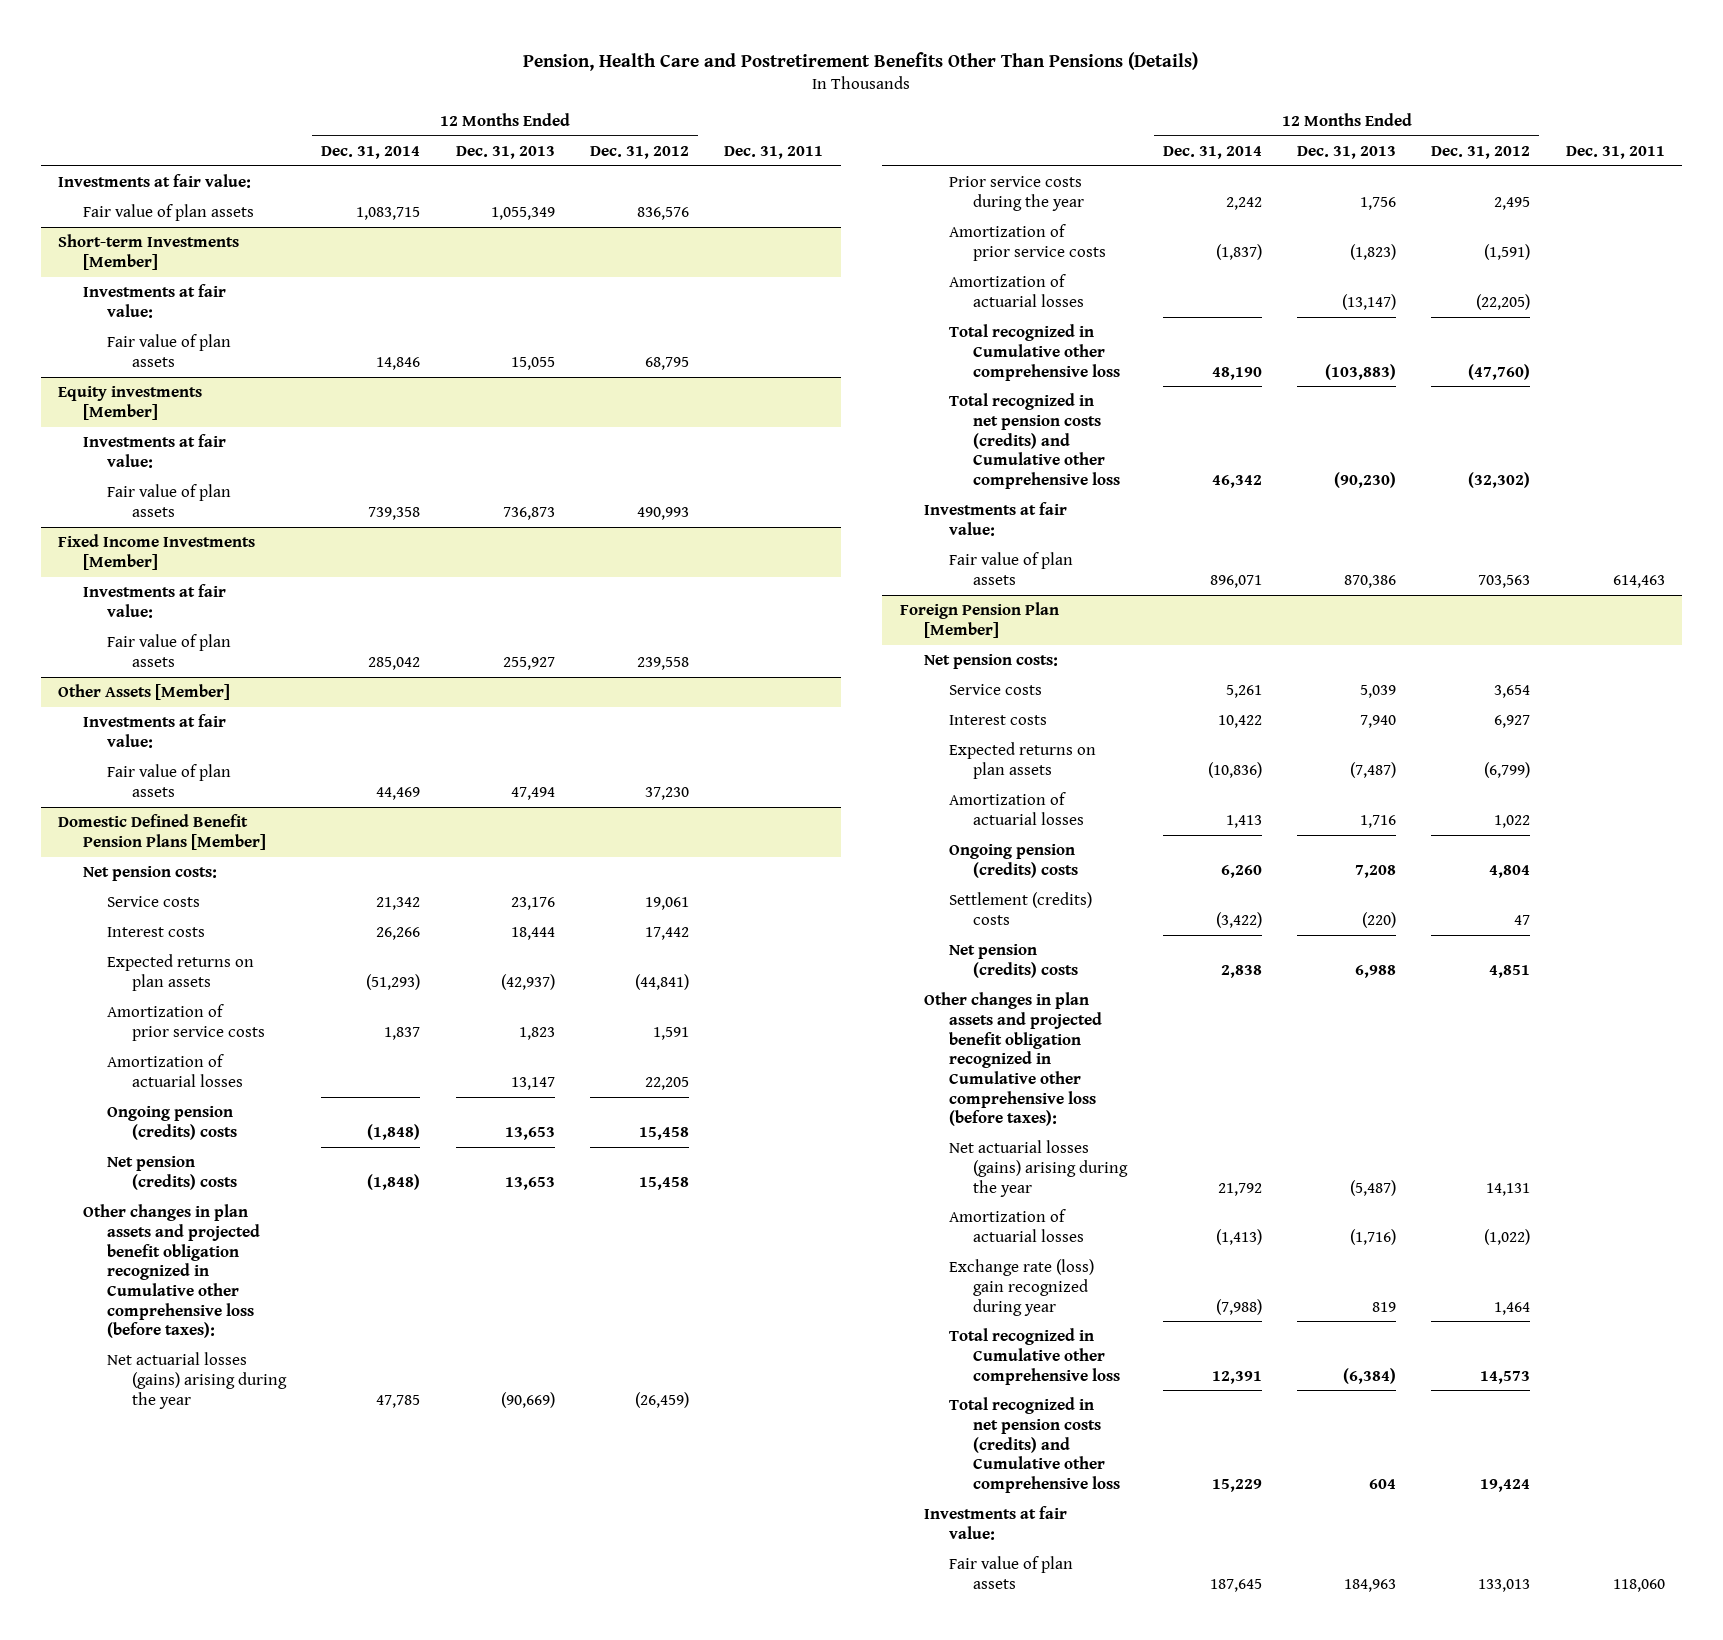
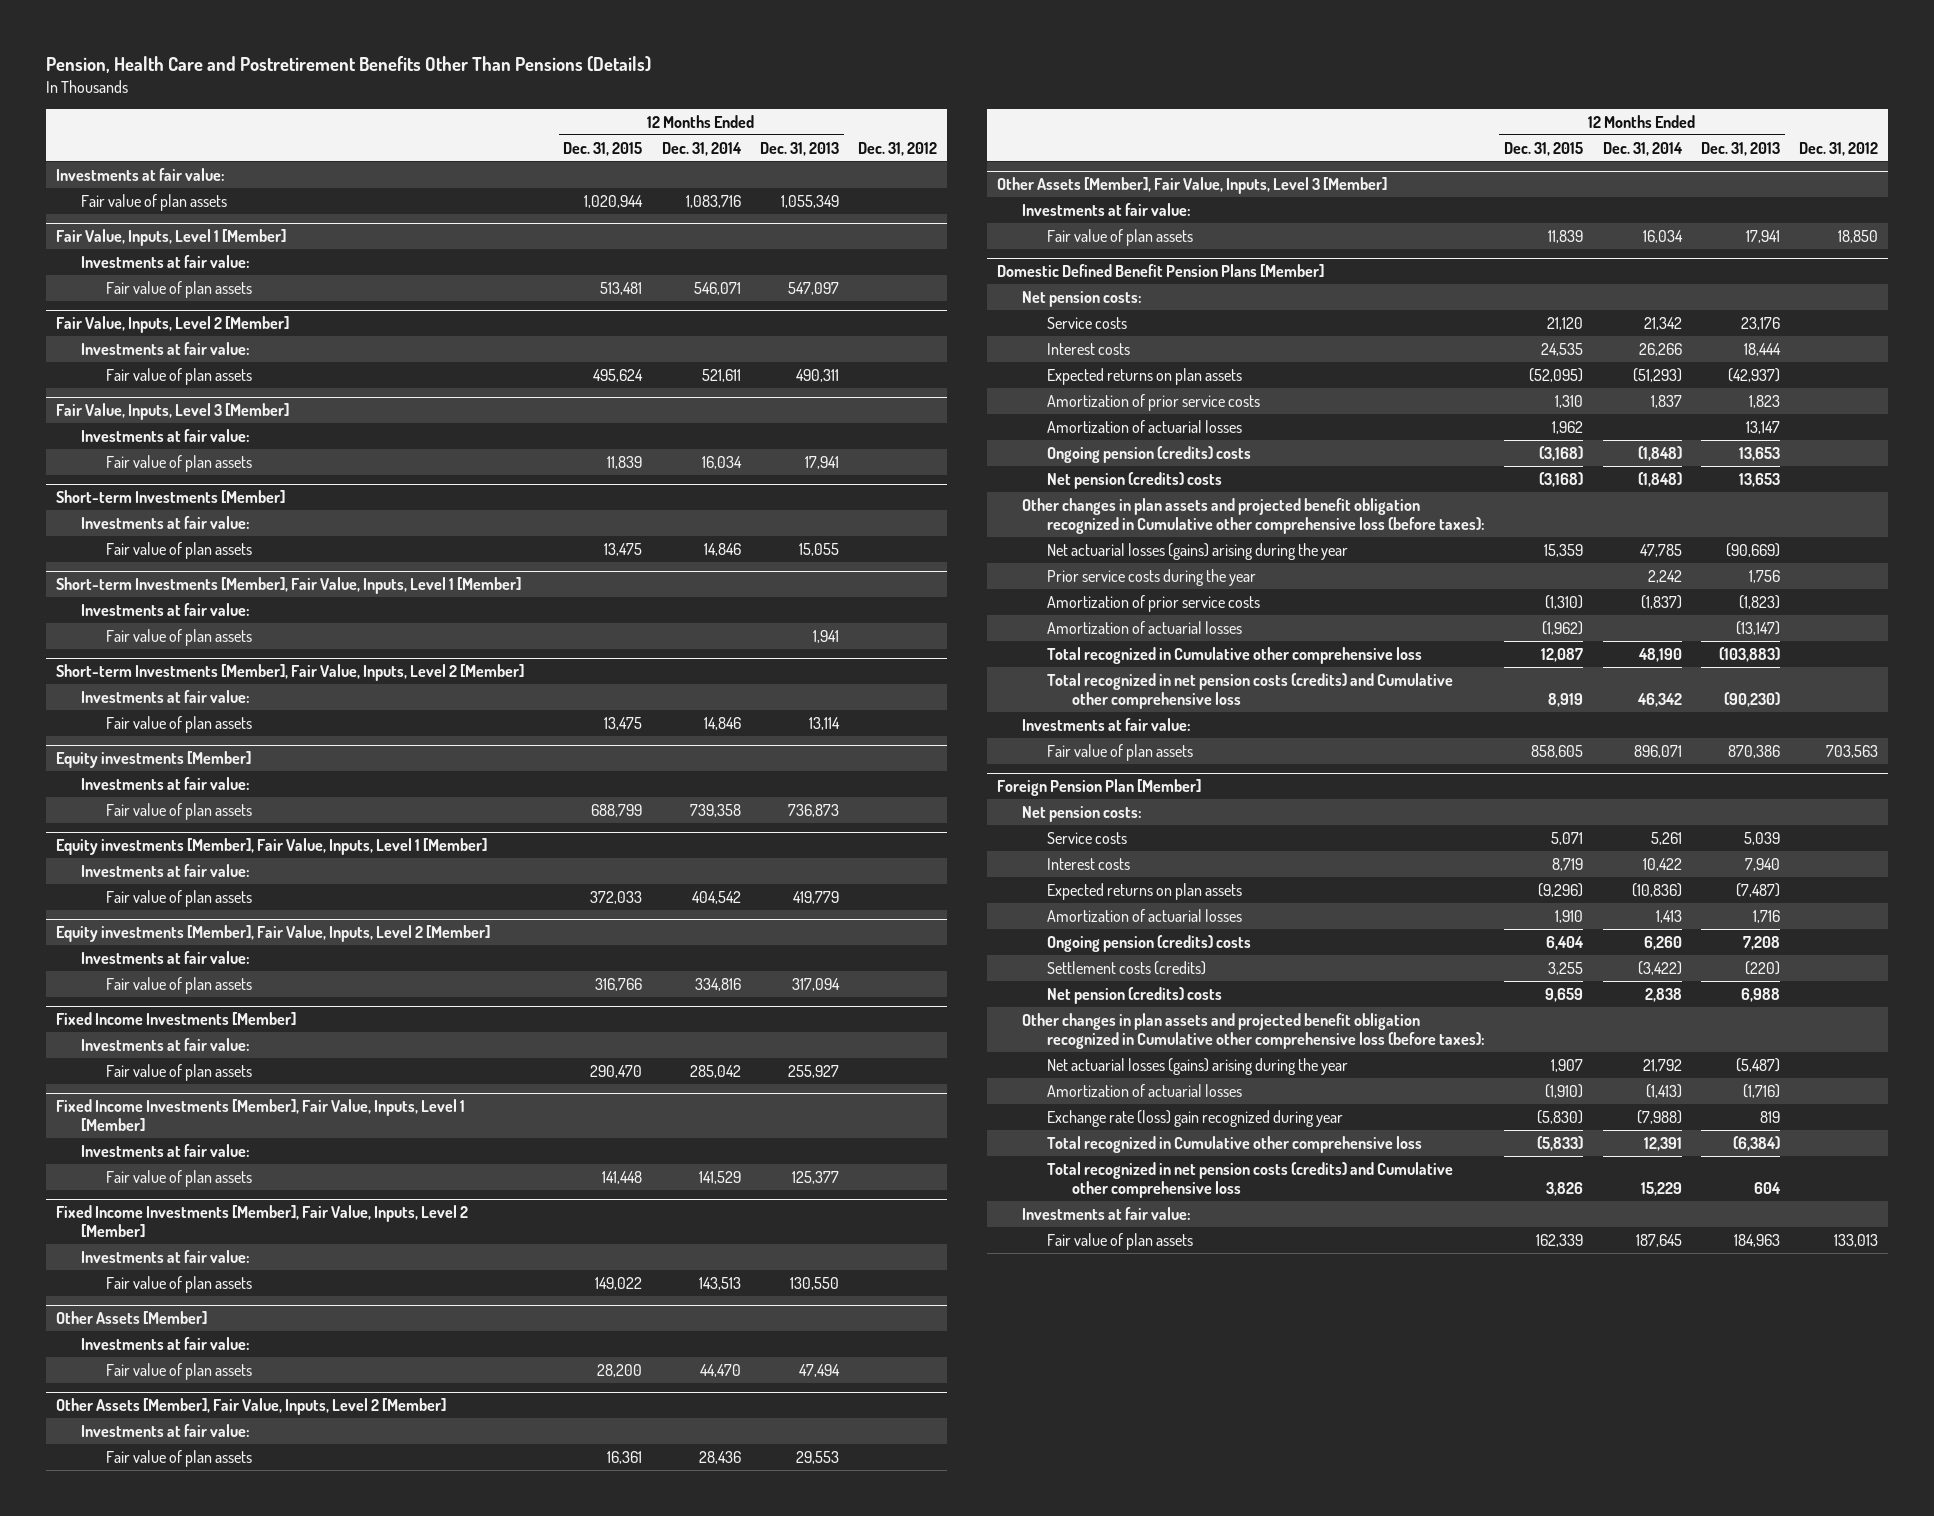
- | 12 Months Ended Dec. 31, 2014 | 12 Months Ended Dec. 31, 2013 | 12 Months Ended Dec. 31, 2012 | Dec. 31, 2011
+ | 12 Months Ended Dec. 31, 2015 | 12 Months Ended Dec. 31, 2014 | 12 Months Ended Dec. 31, 2013 | Dec. 31, 2012
- Fair value of plan assets | 1,083,715 | 1,055,349 | 836,576 |
+ Fair value of plan assets | 1,020,944 | 1,083,716 | 1,055,349 |
+ Fair Value, Inputs, Level 1 [Member]
+ Investments at fair value:
+ Fair value of plan assets | 513,481 | 546,071 | 547,097 |
+ Fair Value, Inputs, Level 2 [Member]
+ Investments at fair value:
+ Fair value of plan assets | 495,624 | 521,611 | 490,311 |
+ Fair Value, Inputs, Level 3 [Member]
+ Investments at fair value:
+ Fair value of plan assets | 11,839 | 16,034 | 17,941 |
+ Short-term Investments [Member], Fair Value, Inputs, Level 1 [Member]
+ Investments at fair value:
+ Fair value of plan assets | | | 1,941 |
+ Short-term Investments [Member], Fair Value, Inputs, Level 2 [Member]
+ Investments at fair value:
+ Fair value of plan assets | 13,475 | 14,846 | 13,114 |
+ Equity investments [Member], Fair Value, Inputs, Level 1 [Member]
+ Investments at fair value:
+ Fair value of plan assets | 372,033 | 404,542 | 419,779 |
+ Equity investments [Member], Fair Value, Inputs, Level 2 [Member]
+ Investments at fair value:
+ Fair value of plan assets | 316,766 | 334,816 | 317,094 |
+ Fixed Income Investments [Member], Fair Value, Inputs, Level 1 [Member]
+ Investments at fair value:
+ Fair value of plan assets | 141,448 | 141,529 | 125,377 |
+ Fixed Income Investments [Member], Fair Value, Inputs, Level 2 [Member]
+ Investments at fair value:
+ Fair value of plan assets | 149,022 | 143,513 | 130,550 |
@ Other Assets [Member]
- Fair value of plan assets | 44,469 | 47,494 | 37,230 |
+ Fair value of plan assets | 28,200 | 44,470 | 47,494 |
+ Other Assets [Member], Fair Value, Inputs, Level 2 [Member]
+ Investments at fair value:
+ Fair value of plan assets | 16,361 | 28,436 | 29,553 |
+ Other Assets [Member], Fair Value, Inputs, Level 3 [Member]
+ Investments at fair value:
+ Fair value of plan assets | 11,839 | 16,034 | 17,941 | 18,850
@ Foreign Pension Plan [Member]
- Settlement (credits) costs | (3,422) | (220) | 47 |
+ Settlement costs (credits) | 3,255 | (3,422) | (220) |

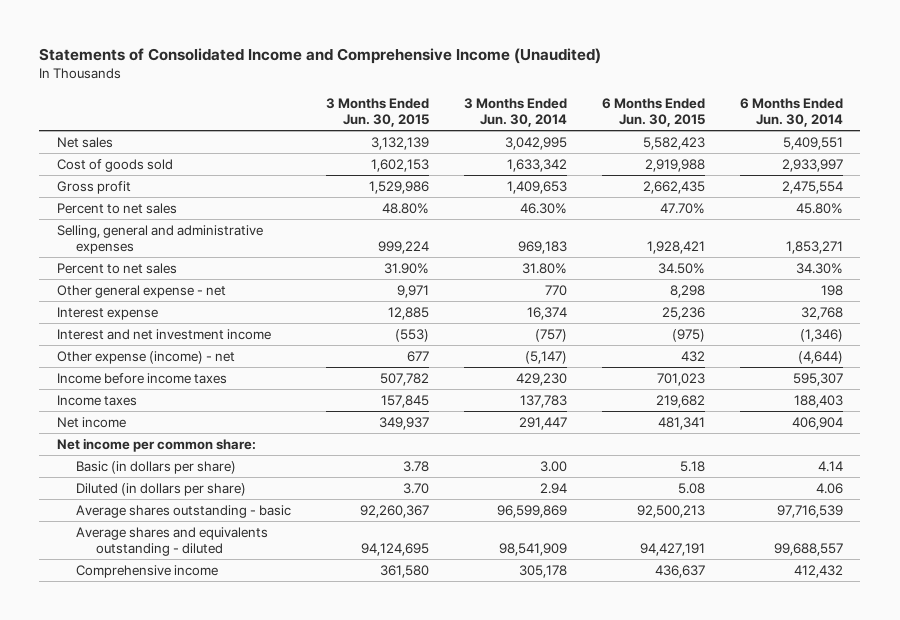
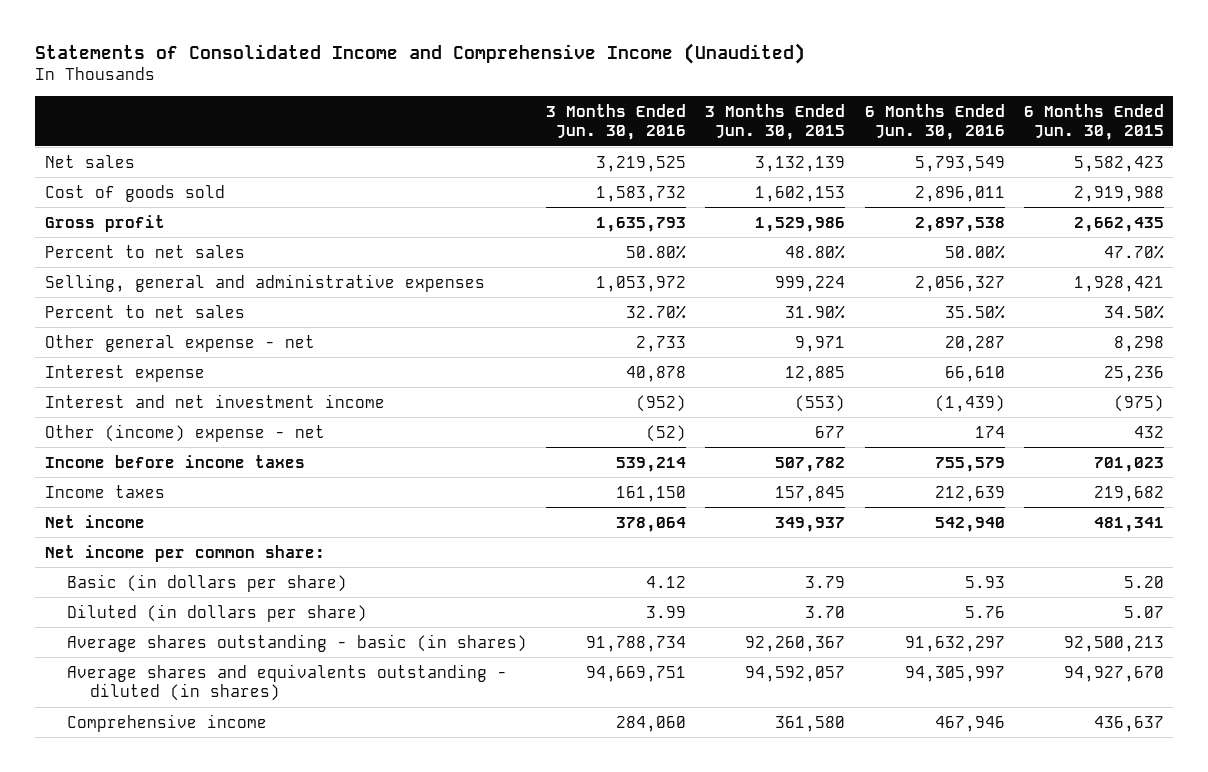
- | 3 Months Ended Jun. 30, 2015 | 3 Months Ended Jun. 30, 2014 | 6 Months Ended Jun. 30, 2015 | 6 Months Ended Jun. 30, 2014
+ | 3 Months Ended Jun. 30, 2016 | 3 Months Ended Jun. 30, 2015 | 6 Months Ended Jun. 30, 2016 | 6 Months Ended Jun. 30, 2015
- Other expense (income) - net | 677 | (5,147) | 432 | (4,644)
+ Other (income) expense - net | (52) | 677 | 174 | 432
- Basic (in dollars per share) | 3.78 | 3.00 | 5.18 | 4.14
- Diluted (in dollars per share) | 3.70 | 2.94 | 5.08 | 4.06
- Average shares outstanding - basic | 92,260,367 | 96,599,869 | 92,500,213 | 97,716,539
- Average shares and equivalents outstanding - diluted | 94,124,695 | 98,541,909 | 94,427,191 | 99,688,557
+ Basic (in dollars per share) | 4.12 | 3.79 | 5.93 | 5.20
+ Diluted (in dollars per share) | 3.99 | 3.70 | 5.76 | 5.07
+ Average shares outstanding - basic (in shares) | 91,788,734 | 92,260,367 | 91,632,297 | 92,500,213
+ Average shares and equivalents outstanding - diluted (in shares) | 94,669,751 | 94,592,057 | 94,305,997 | 94,927,670

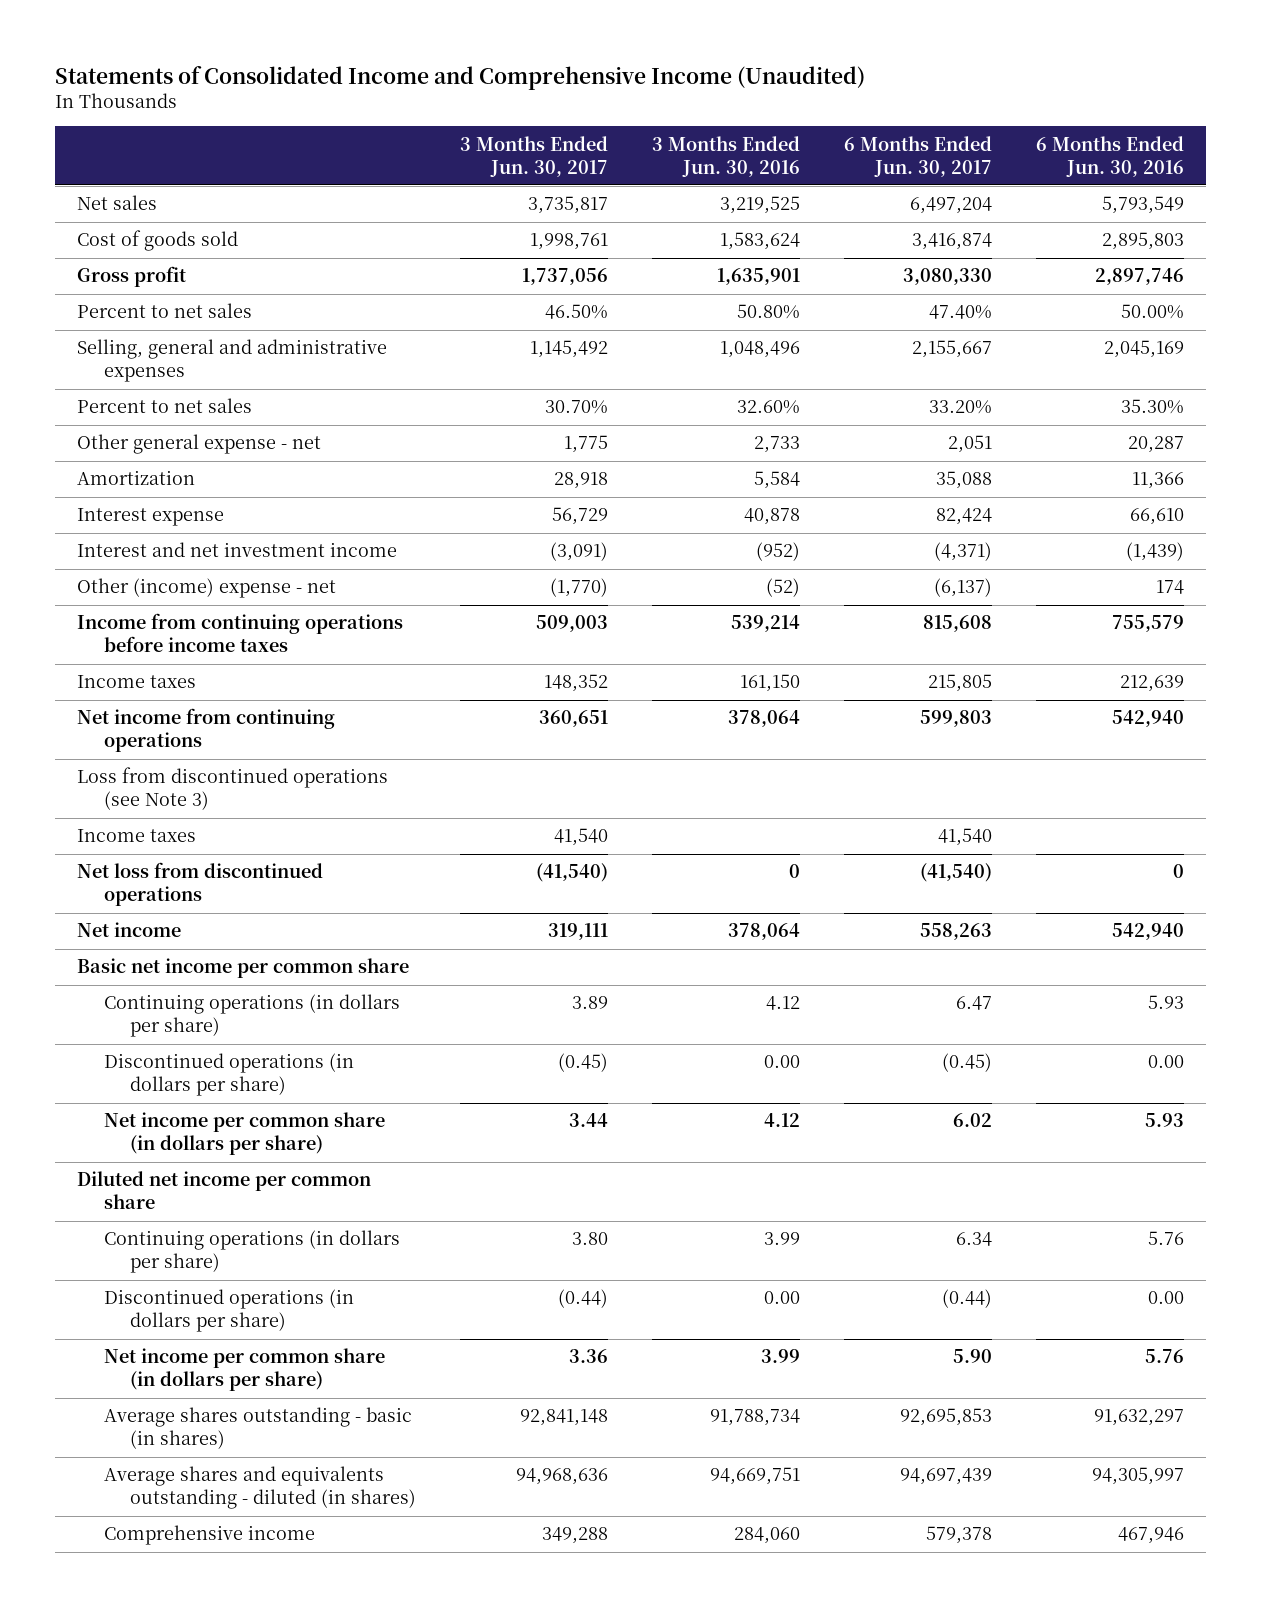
- | 3 Months Ended Jun. 30, 2016 | 3 Months Ended Jun. 30, 2015 | 6 Months Ended Jun. 30, 2016 | 6 Months Ended Jun. 30, 2015
+ | 3 Months Ended Jun. 30, 2017 | 3 Months Ended Jun. 30, 2016 | 6 Months Ended Jun. 30, 2017 | 6 Months Ended Jun. 30, 2016
- Cost of goods sold | 1,583,732 | 1,602,153 | 2,896,011 | 2,919,988
- Gross profit | 1,635,793 | 1,529,986 | 2,897,538 | 2,662,435
+ Cost of goods sold | 1,998,761 | 1,583,624 | 3,416,874 | 2,895,803
+ Gross profit | 1,737,056 | 1,635,901 | 3,080,330 | 2,897,746
- Selling, general and administrative expenses | 1,053,972 | 999,224 | 2,056,327 | 1,928,421
- Percent to net sales | 32.70% | 31.90% | 35.50% | 34.50%
+ Selling, general and administrative expenses | 1,145,492 | 1,048,496 | 2,155,667 | 2,045,169
+ Percent to net sales | 30.70% | 32.60% | 33.20% | 35.30%
+ Amortization | 28,918 | 5,584 | 35,088 | 11,366
- Income before income taxes | 539,214 | 507,782 | 755,579 | 701,023
+ Income from continuing operations before income taxes | 509,003 | 539,214 | 815,608 | 755,579
+ Net income from continuing operations | 360,651 | 378,064 | 599,803 | 542,940
+ Loss from discontinued operations (see Note 3)
+ Income taxes | 41,540 | | 41,540 |
+ Net loss from discontinued operations | (41,540) | 0 | (41,540) | 0
- Net income per common share:
- Basic (in dollars per share) | 4.12 | 3.79 | 5.93 | 5.20
- Diluted (in dollars per share) | 3.99 | 3.70 | 5.76 | 5.07
+ Basic net income per common share
+ Continuing operations (in dollars per share) | 3.89 | 4.12 | 6.47 | 5.93
+ Discontinued operations (in dollars per share) | (0.45) | 0.00 | (0.45) | 0.00
+ Net income per common share (in dollars per share) | 3.44 | 4.12 | 6.02 | 5.93
+ Diluted net income per common share
+ Continuing operations (in dollars per share) | 3.80 | 3.99 | 6.34 | 5.76
+ Discontinued operations (in dollars per share) | (0.44) | 0.00 | (0.44) | 0.00
+ Net income per common share (in dollars per share) | 3.36 | 3.99 | 5.90 | 5.76

